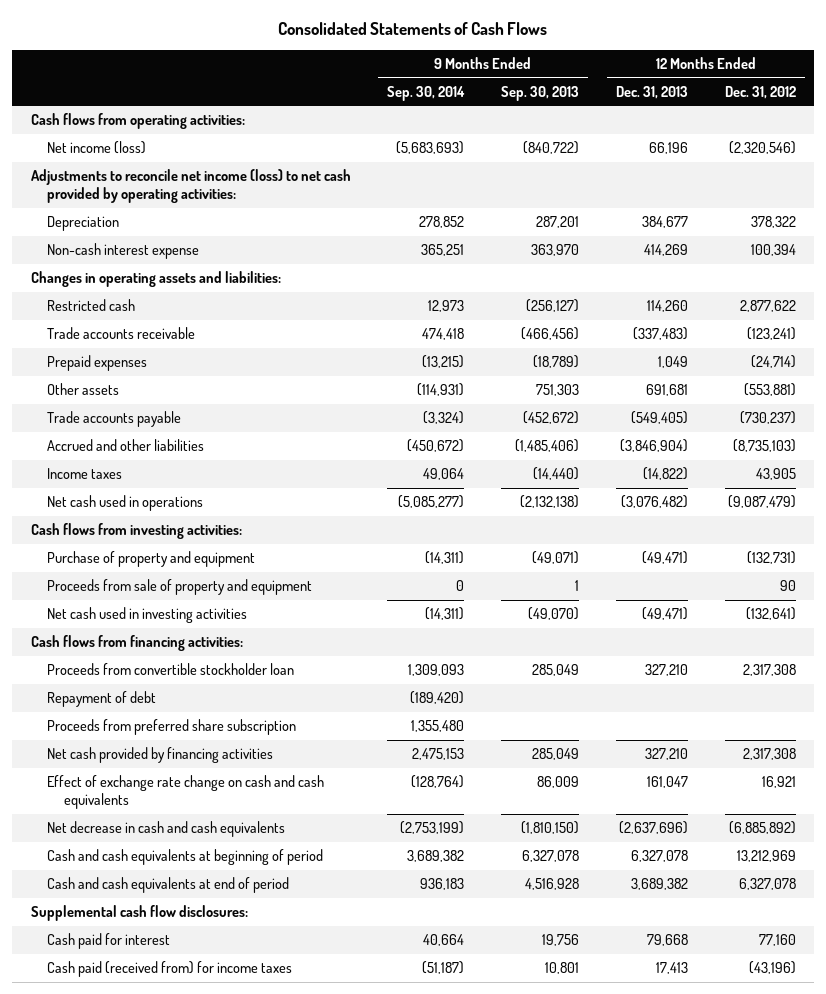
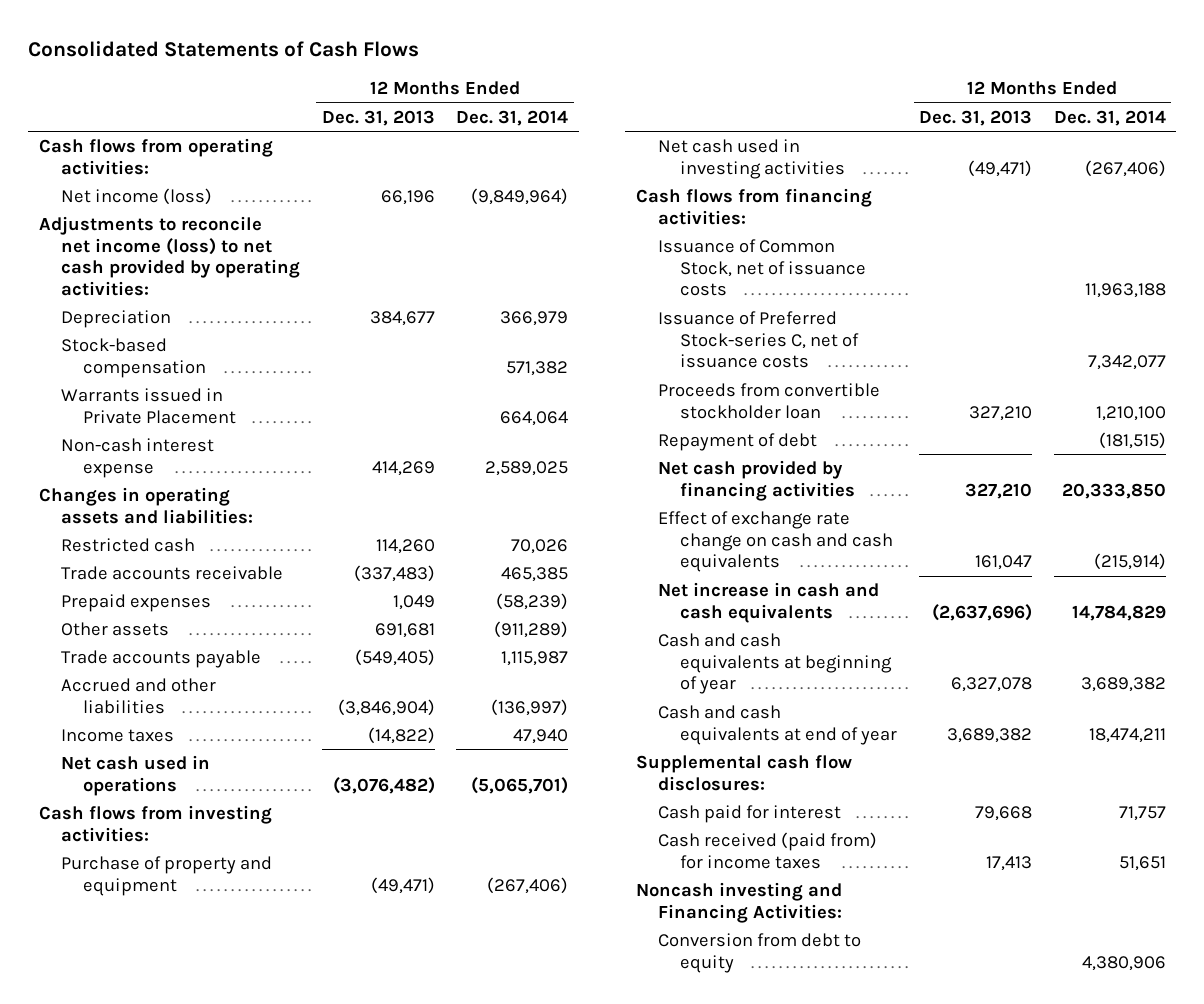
- | 9 Months Ended Sep. 30, 2014 | 9 Months Ended Sep. 30, 2013 | 12 Months Ended Dec. 31, 2013 | 12 Months Ended Dec. 31, 2012
+ | 12 Months Ended Dec. 31, 2013 | 12 Months Ended Dec. 31, 2014
+ Stock-based compensation | | 571,382
+ Warrants issued in Private Placement | | 664,064
- Proceeds from sale of property and equipment | 0 | 1 | | 90
+ Issuance of Common Stock, net of issuance costs | | 11,963,188
+ Issuance of Preferred Stock-series C, net of issuance costs | | 7,342,077
- Proceeds from preferred share subscription | 1,355,480 | | |
- Net decrease in cash and cash equivalents | (2,753,199) | (1,810,150) | (2,637,696) | (6,885,892)
- Cash and cash equivalents at beginning of period | 3,689,382 | 6,327,078 | 6,327,078 | 13,212,969
- Cash and cash equivalents at end of period | 936,183 | 4,516,928 | 3,689,382 | 6,327,078
+ Net increase in cash and cash equivalents | (2,637,696) | 14,784,829
+ Cash and cash equivalents at beginning of year | 6,327,078 | 3,689,382
+ Cash and cash equivalents at end of year | 3,689,382 | 18,474,211
- Cash paid (received from) for income taxes | (51,187) | 10,801 | 17,413 | (43,196)
+ Cash received (paid from) for income taxes | 17,413 | 51,651
+ Noncash investing and Financing Activities:
+ Conversion from debt to equity | | 4,380,906

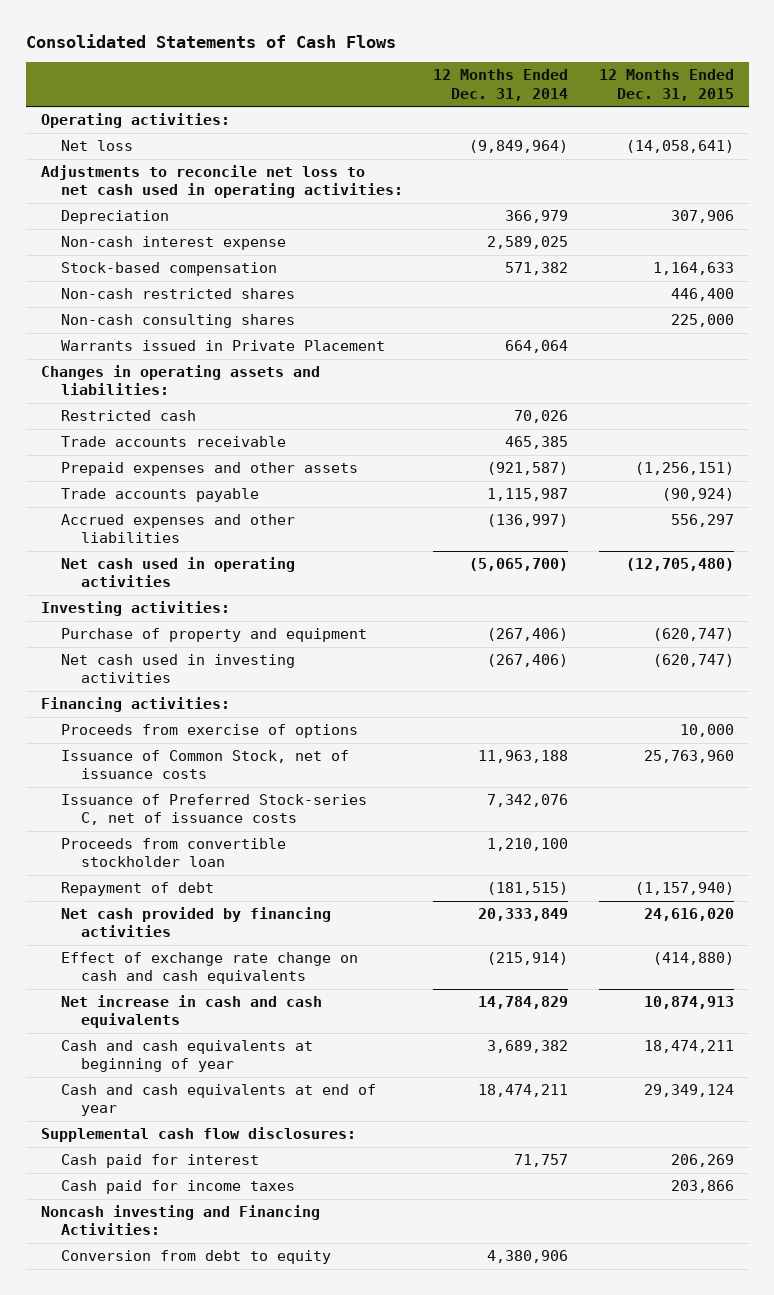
- | 12 Months Ended Dec. 31, 2013 | 12 Months Ended Dec. 31, 2014
+ | 12 Months Ended Dec. 31, 2014 | 12 Months Ended Dec. 31, 2015
- Cash flows from operating activities:
- Net income (loss) | 66,196 | (9,849,964)
- Adjustments to reconcile net income (loss) to net cash provided by operating activities:
+ Operating activities:
+ Net loss | (9,849,964) | (14,058,641)
+ Adjustments to reconcile net loss to net cash used in operating activities:
moved up: Non-cash interest expense | 2,589,025 |
+ Non-cash restricted shares | | 446,400
+ Non-cash consulting shares | | 225,000
- Prepaid expenses | 1,049 | (58,239)
- Other assets | 691,681 | (911,289)
+ Prepaid expenses and other assets | (921,587) | (1,256,151)
- Accrued and other liabilities | (3,846,904) | (136,997)
- Income taxes | (14,822) | 47,940
- Net cash used in operations | (3,076,482) | (5,065,701)
- Cash flows from investing activities:
+ Accrued expenses and other liabilities | (136,997) | 556,297
+ Net cash used in operating activities | (5,065,700) | (12,705,480)
+ Investing activities:
- Cash flows from financing activities:
+ Financing activities:
+ Proceeds from exercise of options | | 10,000
- Issuance of Preferred Stock-series C, net of issuance costs | | 7,342,077
+ Issuance of Preferred Stock-series C, net of issuance costs | 7,342,076 |
- Net cash provided by financing activities | 327,210 | 20,333,850
+ Net cash provided by financing activities | 20,333,849 | 24,616,020
- Cash received (paid from) for income taxes | 17,413 | 51,651
+ Cash paid for income taxes | | 203,866

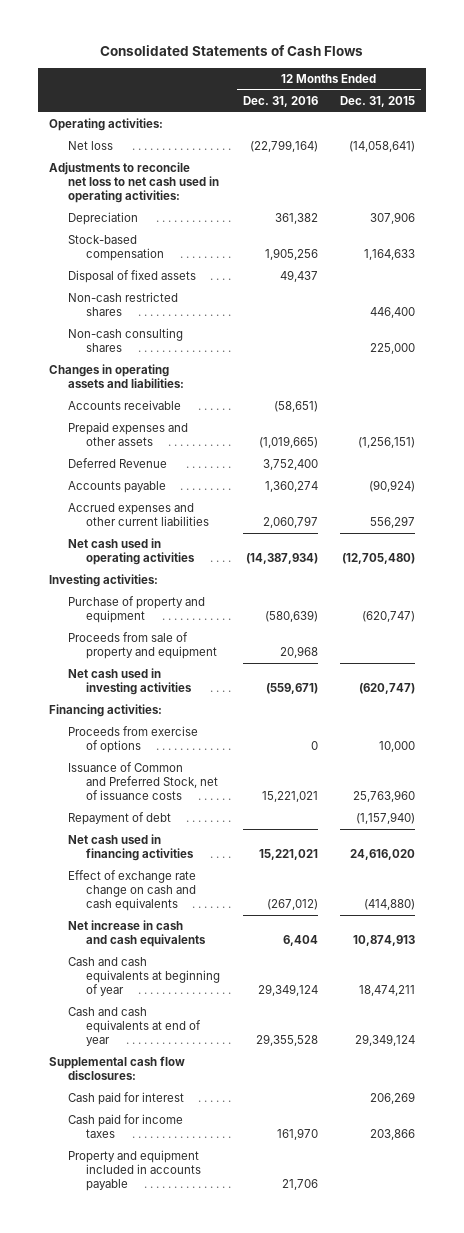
- | 12 Months Ended Dec. 31, 2014 | 12 Months Ended Dec. 31, 2015
+ | 12 Months Ended Dec. 31, 2016 | 12 Months Ended Dec. 31, 2015
- Non-cash interest expense | 2,589,025 |
+ Disposal of fixed assets | 49,437 |
- Warrants issued in Private Placement | 664,064 |
- Restricted cash | 70,026 |
- Trade accounts receivable | 465,385 |
+ Accounts receivable | (58,651) |
- Trade accounts payable | 1,115,987 | (90,924)
- Accrued expenses and other liabilities | (136,997) | 556,297
+ Deferred Revenue | 3,752,400 |
+ Accounts payable | 1,360,274 | (90,924)
+ Accrued expenses and other current liabilities | 2,060,797 | 556,297
+ Proceeds from sale of property and equipment | 20,968 |
- Issuance of Common Stock, net of issuance costs | 11,963,188 | 25,763,960
- Issuance of Preferred Stock-series C, net of issuance costs | 7,342,076 |
- Proceeds from convertible stockholder loan | 1,210,100 |
+ Issuance of Common and Preferred Stock, net of issuance costs | 15,221,021 | 25,763,960
- Net cash provided by financing activities | 20,333,849 | 24,616,020
+ Net cash used in financing activities | 15,221,021 | 24,616,020
- Noncash investing and Financing Activities:
- Conversion from debt to equity | 4,380,906 |
+ Property and equipment included in accounts payable | 21,706 |

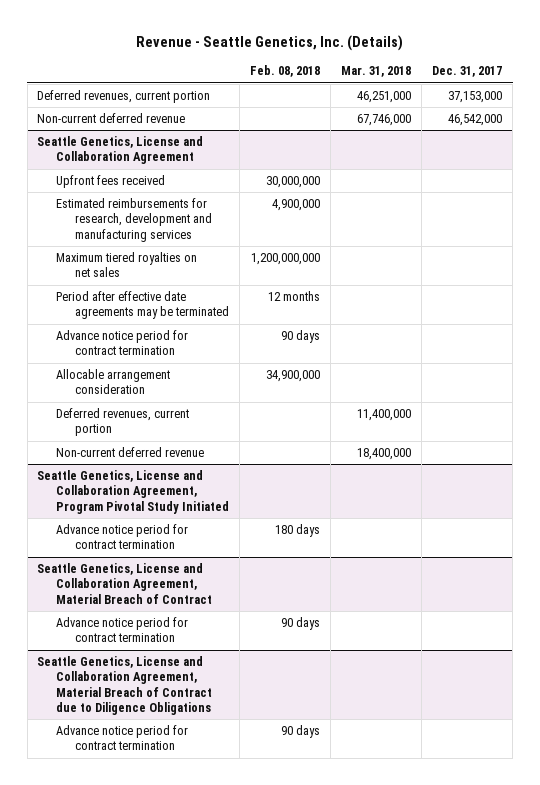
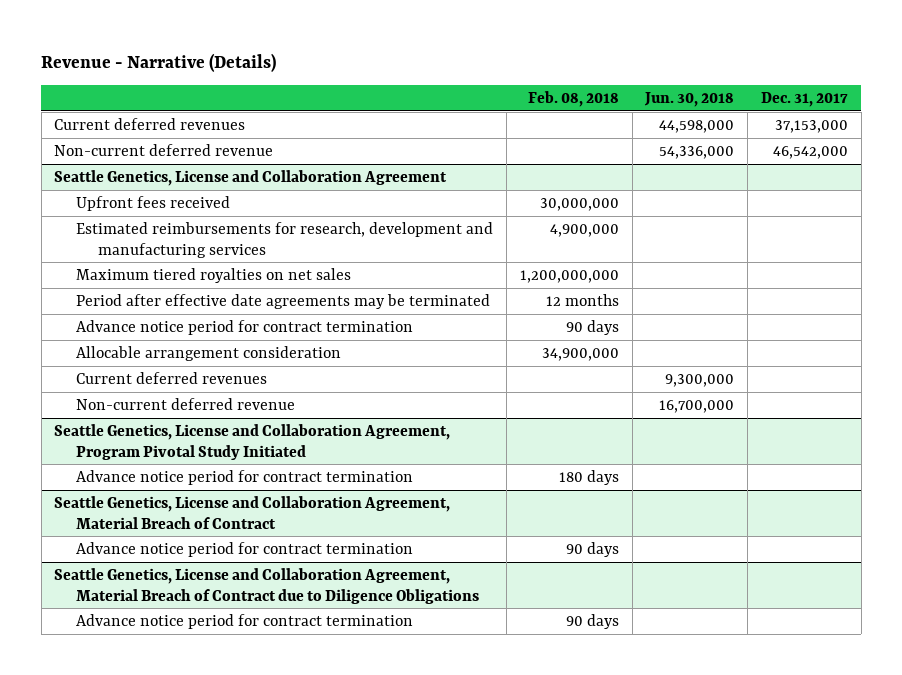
- Revenue - Seattle Genetics, Inc. (Details)
+ Revenue - Narrative (Details)
- | Feb. 08, 2018 | Mar. 31, 2018 | Dec. 31, 2017
+ | Feb. 08, 2018 | Jun. 30, 2018 | Dec. 31, 2017
- Deferred revenues, current portion | | 46,251,000 | 37,153,000
+ Current deferred revenues | | 44,598,000 | 37,153,000
@ Seattle Genetics, License and Collaboration Agreement
- Deferred revenues, current portion | | 11,400,000 |
+ Current deferred revenues | | 9,300,000 |

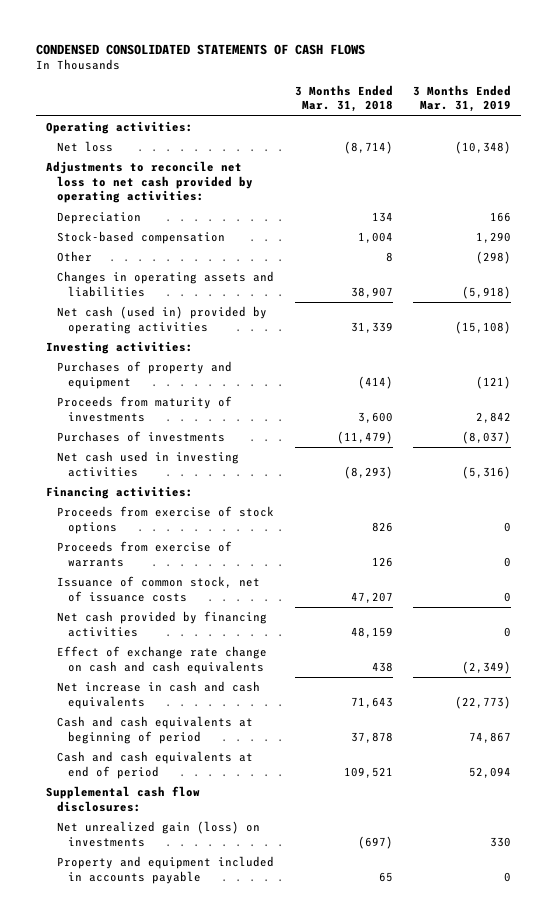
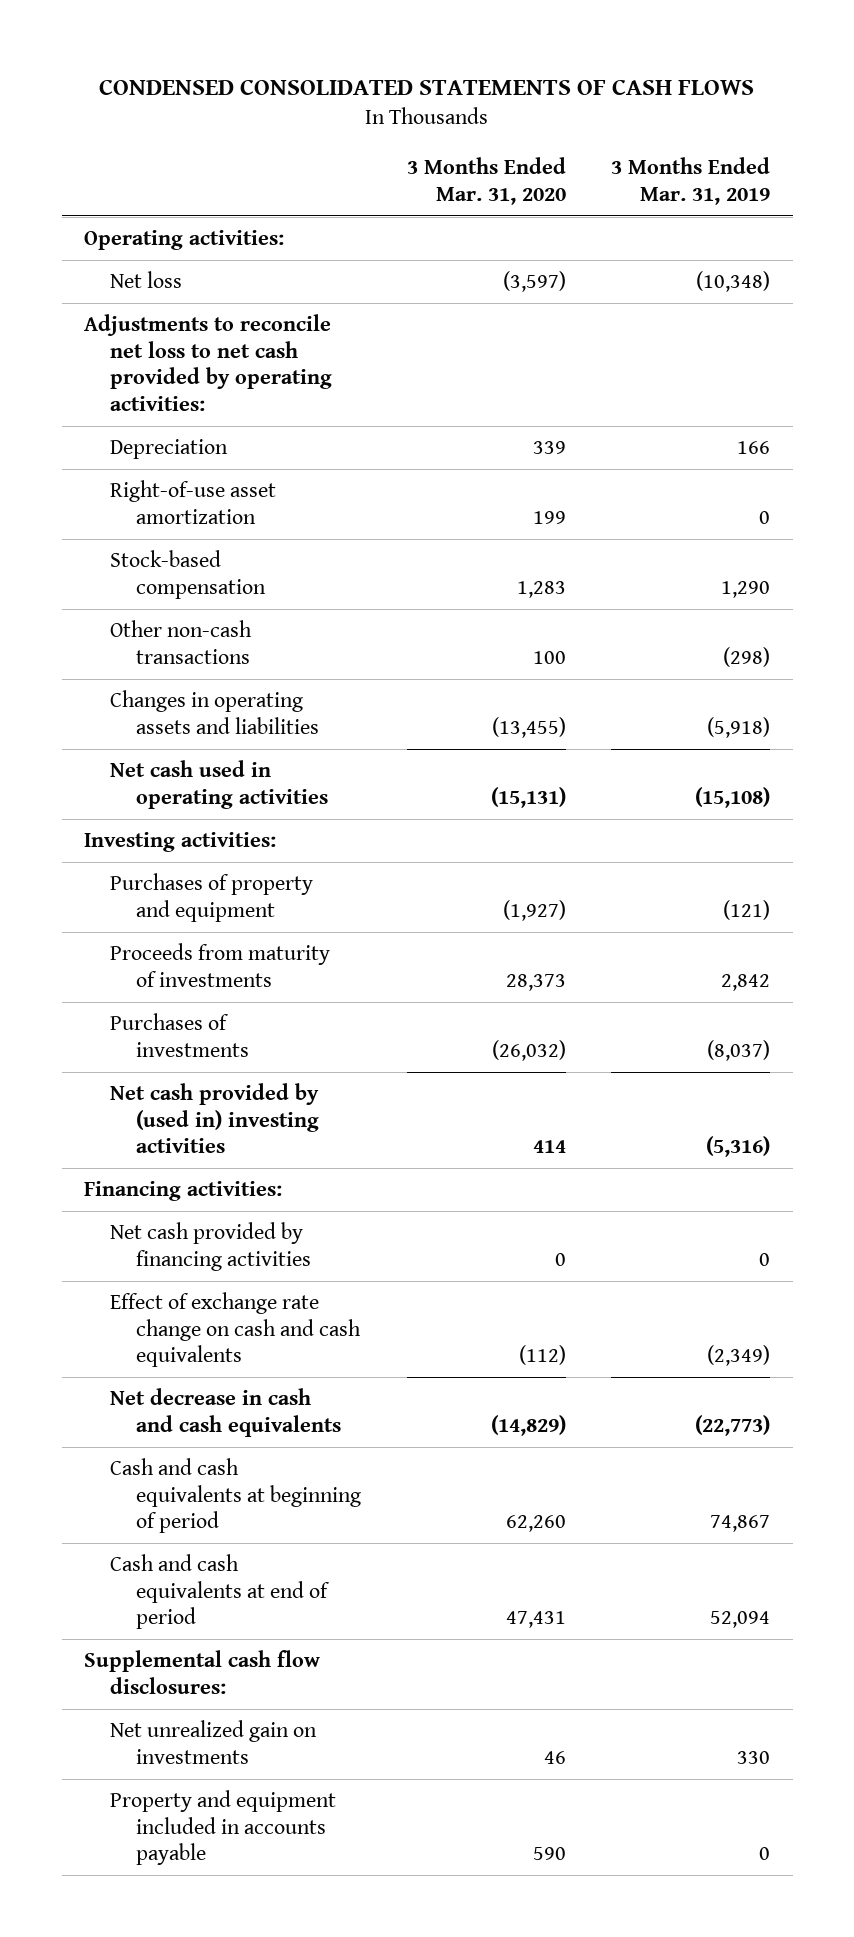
- | 3 Months Ended Mar. 31, 2018 | 3 Months Ended Mar. 31, 2019
+ | 3 Months Ended Mar. 31, 2020 | 3 Months Ended Mar. 31, 2019
+ Right-of-use asset amortization | 199 | 0
- Other | 8 | (298)
+ Other non-cash transactions | 100 | (298)
- Net cash (used in) provided by operating activities | 31,339 | (15,108)
+ Net cash used in operating activities | (15,131) | (15,108)
- Net cash used in investing activities | (8,293) | (5,316)
+ Net cash provided by (used in) investing activities | 414 | (5,316)
- Proceeds from exercise of stock options | 826 | 0
- Proceeds from exercise of warrants | 126 | 0
- Issuance of common stock, net of issuance costs | 47,207 | 0
- Net increase in cash and cash equivalents | 71,643 | (22,773)
+ Net decrease in cash and cash equivalents | (14,829) | (22,773)
- Net unrealized gain (loss) on investments | (697) | 330
+ Net unrealized gain on investments | 46 | 330

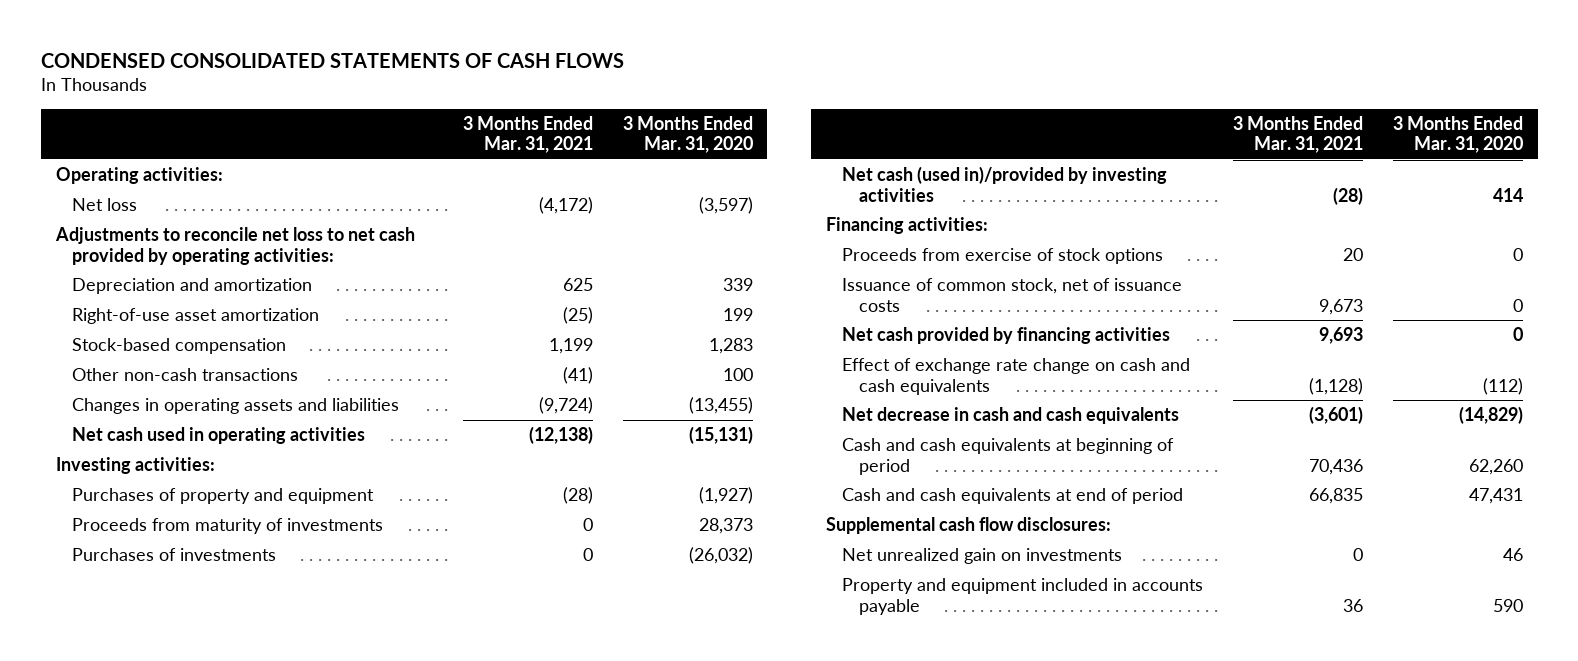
- | 3 Months Ended Mar. 31, 2020 | 3 Months Ended Mar. 31, 2019
+ | 3 Months Ended Mar. 31, 2021 | 3 Months Ended Mar. 31, 2020
- Depreciation | 339 | 166
+ Depreciation and amortization | 625 | 339
- Net cash provided by (used in) investing activities | 414 | (5,316)
+ Net cash (used in)/provided by investing activities | (28) | 414
+ Proceeds from exercise of stock options | 20 | 0
+ Issuance of common stock, net of issuance costs | 9,673 | 0

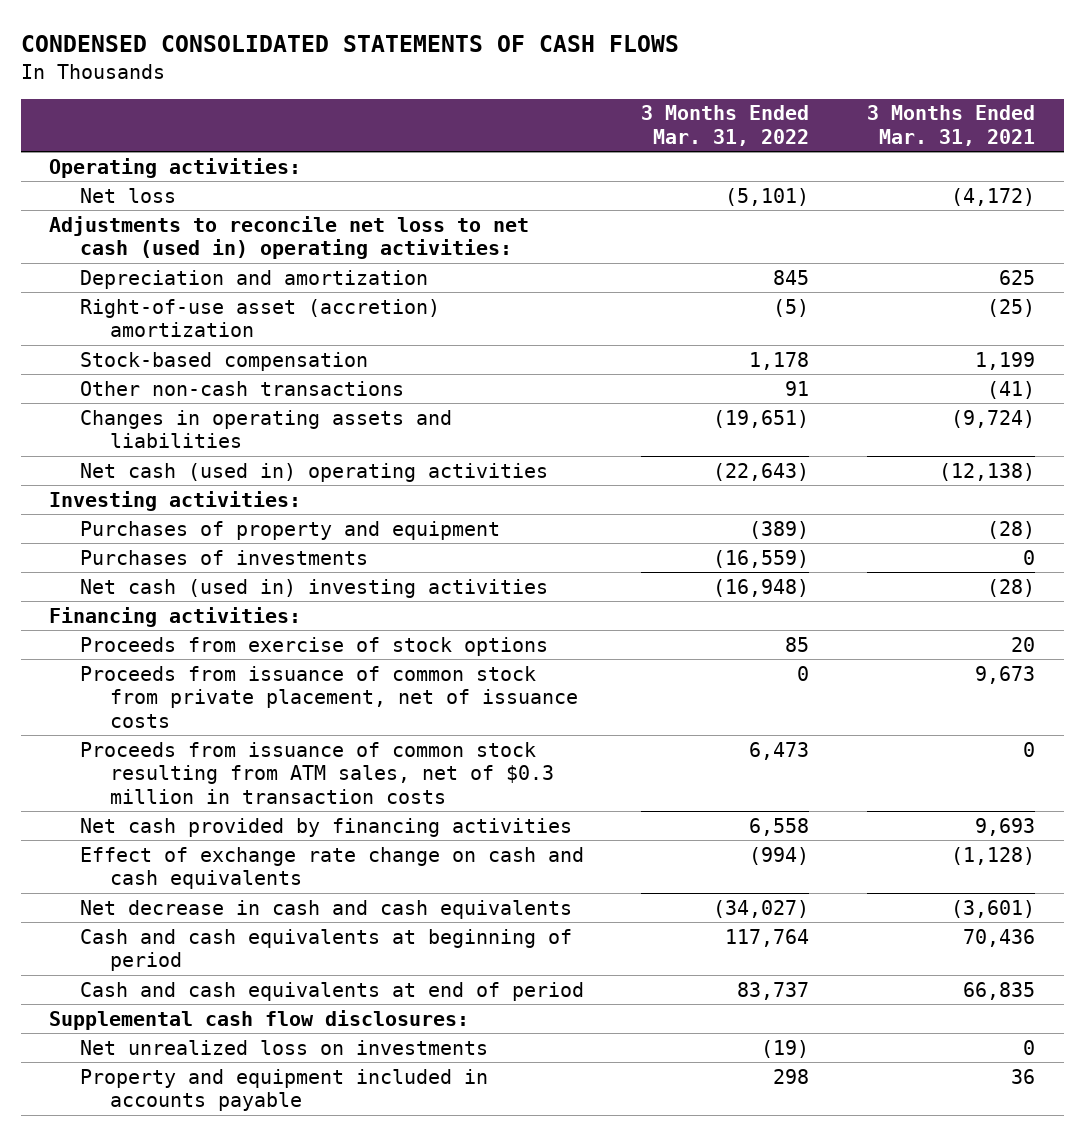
- | 3 Months Ended Mar. 31, 2021 | 3 Months Ended Mar. 31, 2020
+ | 3 Months Ended Mar. 31, 2022 | 3 Months Ended Mar. 31, 2021
- Adjustments to reconcile net loss to net cash provided by operating activities:
+ Adjustments to reconcile net loss to net cash (used in) operating activities:
- Right-of-use asset amortization | (25) | 199
+ Right-of-use asset (accretion) amortization | (5) | (25)
- Net cash used in operating activities | (12,138) | (15,131)
+ Net cash (used in) operating activities | (22,643) | (12,138)
- Proceeds from maturity of investments | 0 | 28,373
- Net cash (used in)/provided by investing activities | (28) | 414
+ Net cash (used in) investing activities | (16,948) | (28)
- Issuance of common stock, net of issuance costs | 9,673 | 0
+ Proceeds from issuance of common stock from private placement, net of issuance costs | 0 | 9,673
+ Proceeds from issuance of common stock resulting from ATM sales, net of $0.3 million in transaction costs | 6,473 | 0
- Net unrealized gain on investments | 0 | 46
+ Net unrealized loss on investments | (19) | 0

